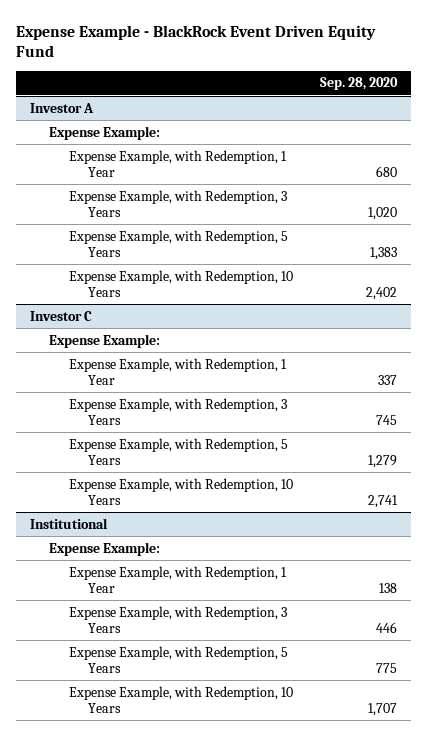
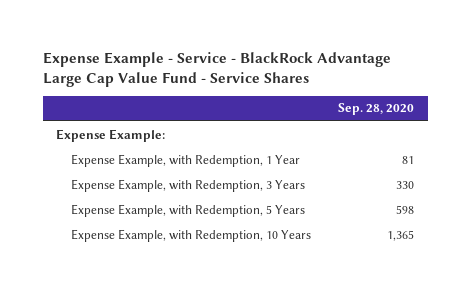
- Expense Example - BlackRock Event Driven Equity Fund
+ Expense Example - Service - BlackRock Advantage Large Cap Value Fund - Service Shares
- Investor A
- Expense Example, with Redemption, 1 Year | 680
- Expense Example, with Redemption, 3 Years | 1,020
- Expense Example, with Redemption, 5 Years | 1,383
- Expense Example, with Redemption, 10 Years | 2,402
- Investor C
- Expense Example:
- Expense Example, with Redemption, 1 Year | 337
- Expense Example, with Redemption, 3 Years | 745
- Expense Example, with Redemption, 5 Years | 1,279
- Expense Example, with Redemption, 10 Years | 2,741
- Institutional
- Expense Example:
- Expense Example, with Redemption, 1 Year | 138
- Expense Example, with Redemption, 3 Years | 446
- Expense Example, with Redemption, 5 Years | 775
- Expense Example, with Redemption, 10 Years | 1,707
+ Expense Example, with Redemption, 1 Year | 81
+ Expense Example, with Redemption, 3 Years | 330
+ Expense Example, with Redemption, 5 Years | 598
+ Expense Example, with Redemption, 10 Years | 1,365

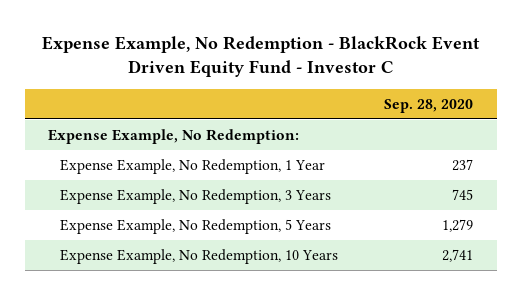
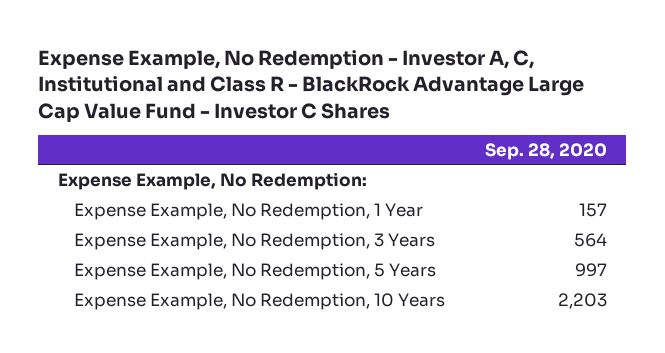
- Expense Example, No Redemption - BlackRock Event Driven Equity Fund - Investor C
+ Expense Example, No Redemption - Investor A, C, Institutional and Class R - BlackRock Advantage Large Cap Value Fund - Investor C Shares
- Expense Example, No Redemption, 1 Year | 237
- Expense Example, No Redemption, 3 Years | 745
- Expense Example, No Redemption, 5 Years | 1,279
- Expense Example, No Redemption, 10 Years | 2,741
+ Expense Example, No Redemption, 1 Year | 157
+ Expense Example, No Redemption, 3 Years | 564
+ Expense Example, No Redemption, 5 Years | 997
+ Expense Example, No Redemption, 10 Years | 2,203

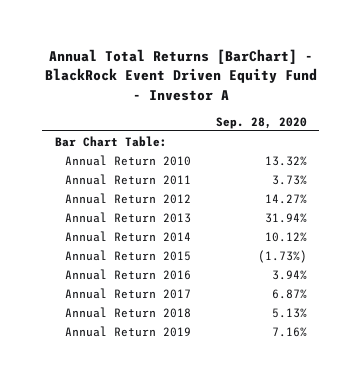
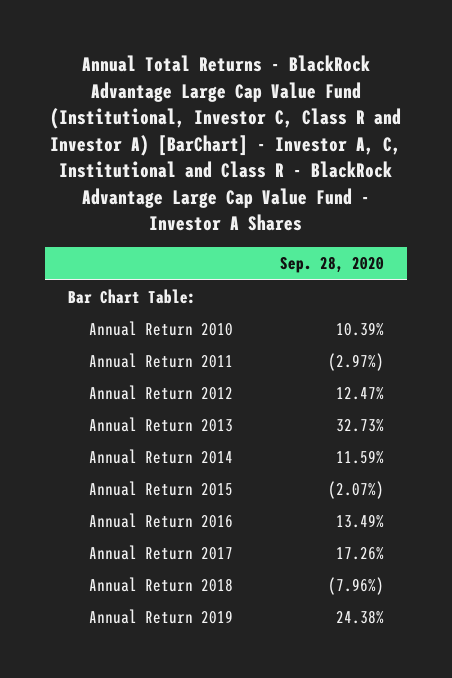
- Annual Total Returns [BarChart] - BlackRock Event Driven Equity Fund - Investor A
+ Annual Total Returns - BlackRock Advantage Large Cap Value Fund (Institutional, Investor C, Class R and Investor A) [BarChart] - Investor A, C, Institutional and Class R - BlackRock Advantage Large Cap Value Fund - Investor A Shares
- Annual Return 2010 | 13.32%
- Annual Return 2011 | 3.73%
- Annual Return 2012 | 14.27%
- Annual Return 2013 | 31.94%
- Annual Return 2014 | 10.12%
- Annual Return 2015 | (1.73%)
- Annual Return 2016 | 3.94%
- Annual Return 2017 | 6.87%
- Annual Return 2018 | 5.13%
- Annual Return 2019 | 7.16%
+ Annual Return 2010 | 10.39%
+ Annual Return 2011 | (2.97%)
+ Annual Return 2012 | 12.47%
+ Annual Return 2013 | 32.73%
+ Annual Return 2014 | 11.59%
+ Annual Return 2015 | (2.07%)
+ Annual Return 2016 | 13.49%
+ Annual Return 2017 | 17.26%
+ Annual Return 2018 | (7.96%)
+ Annual Return 2019 | 24.38%

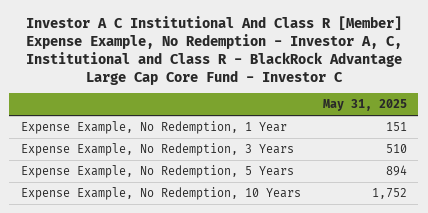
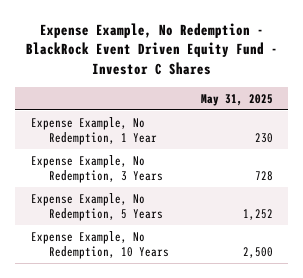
- Investor A C Institutional And Class R [Member] Expense Example, No Redemption - Investor A, C, Institutional and Class R - BlackRock Advantage Large Cap Core Fund - Investor C
+ Expense Example, No Redemption - BlackRock Event Driven Equity Fund - Investor C Shares
- Expense Example, No Redemption, 1 Year | 151
- Expense Example, No Redemption, 3 Years | 510
- Expense Example, No Redemption, 5 Years | 894
- Expense Example, No Redemption, 10 Years | 1,752
+ Expense Example, No Redemption, 1 Year | 230
+ Expense Example, No Redemption, 3 Years | 728
+ Expense Example, No Redemption, 5 Years | 1,252
+ Expense Example, No Redemption, 10 Years | 2,500

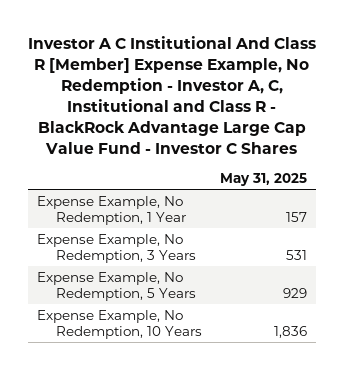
- Expense Example, No Redemption - BlackRock Event Driven Equity Fund - Investor C Shares
+ Investor A C Institutional And Class R [Member] Expense Example, No Redemption - Investor A, C, Institutional and Class R - BlackRock Advantage Large Cap Value Fund - Investor C Shares
- Expense Example, No Redemption, 1 Year | 230
- Expense Example, No Redemption, 3 Years | 728
- Expense Example, No Redemption, 5 Years | 1,252
- Expense Example, No Redemption, 10 Years | 2,500
+ Expense Example, No Redemption, 1 Year | 157
+ Expense Example, No Redemption, 3 Years | 531
+ Expense Example, No Redemption, 5 Years | 929
+ Expense Example, No Redemption, 10 Years | 1,836

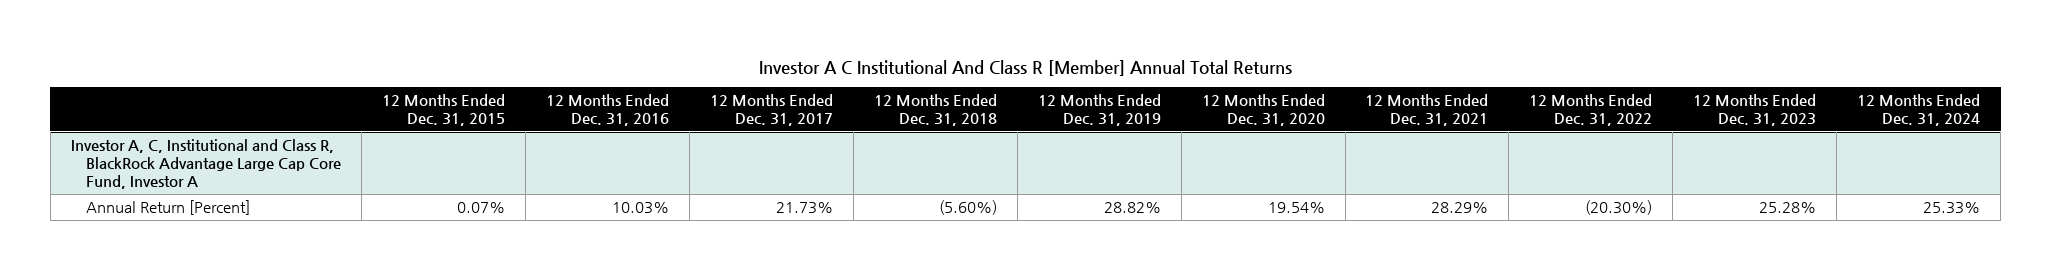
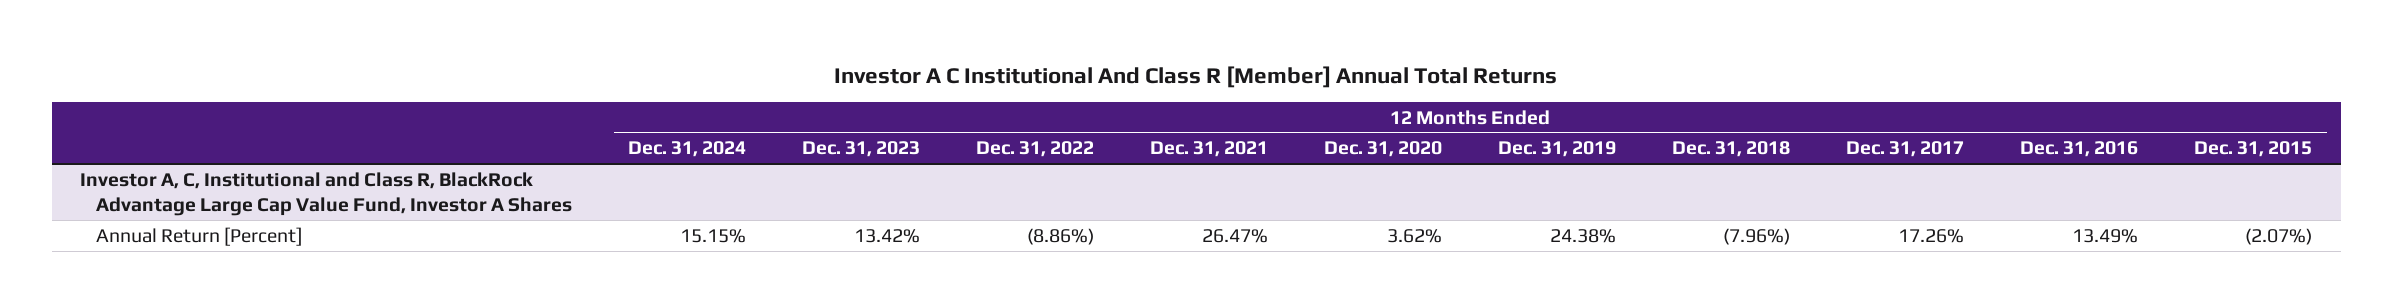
- | 12 Months Ended Dec. 31, 2015 | 12 Months Ended Dec. 31, 2016 | 12 Months Ended Dec. 31, 2017 | 12 Months Ended Dec. 31, 2018 | 12 Months Ended Dec. 31, 2019 | 12 Months Ended Dec. 31, 2020 | 12 Months Ended Dec. 31, 2021 | 12 Months Ended Dec. 31, 2022 | 12 Months Ended Dec. 31, 2023 | 12 Months Ended Dec. 31, 2024
+ | 12 Months Ended Dec. 31, 2024 | 12 Months Ended Dec. 31, 2023 | 12 Months Ended Dec. 31, 2022 | 12 Months Ended Dec. 31, 2021 | 12 Months Ended Dec. 31, 2020 | 12 Months Ended Dec. 31, 2019 | 12 Months Ended Dec. 31, 2018 | 12 Months Ended Dec. 31, 2017 | 12 Months Ended Dec. 31, 2016 | 12 Months Ended Dec. 31, 2015
- Investor A, C, Institutional and Class R, BlackRock Advantage Large Cap Core Fund, Investor A
- Annual Return [Percent] | 0.07% | 10.03% | 21.73% | (5.60%) | 28.82% | 19.54% | 28.29% | (20.30%) | 25.28% | 25.33%
+ Investor A, C, Institutional and Class R, BlackRock Advantage Large Cap Value Fund, Investor A Shares
+ Annual Return [Percent] | 15.15% | 13.42% | (8.86%) | 26.47% | 3.62% | 24.38% | (7.96%) | 17.26% | 13.49% | (2.07%)

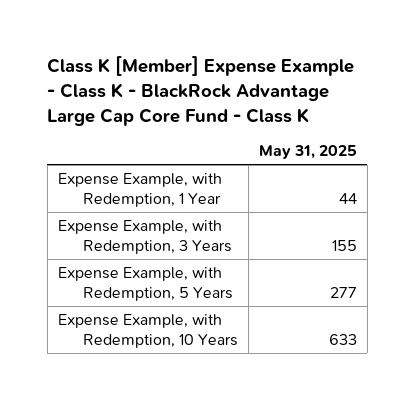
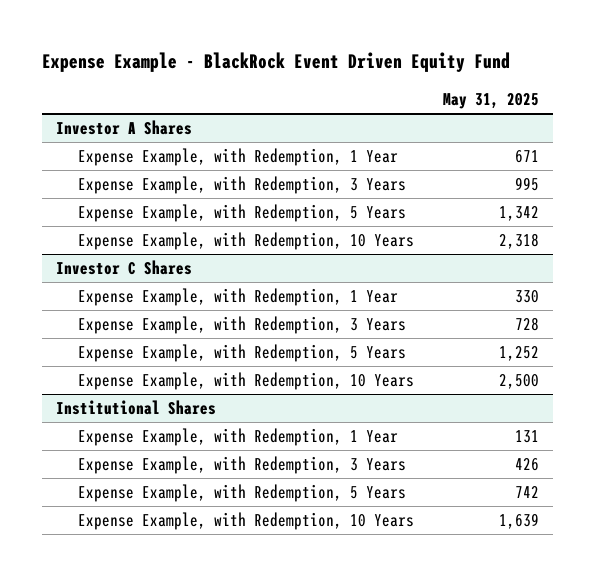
- Class K [Member] Expense Example - Class K - BlackRock Advantage Large Cap Core Fund - Class K
+ Expense Example - BlackRock Event Driven Equity Fund
- Expense Example, with Redemption, 1 Year | 44
- Expense Example, with Redemption, 3 Years | 155
- Expense Example, with Redemption, 5 Years | 277
- Expense Example, with Redemption, 10 Years | 633
+ Investor A Shares
+ Expense Example, with Redemption, 1 Year | 671
+ Expense Example, with Redemption, 3 Years | 995
+ Expense Example, with Redemption, 5 Years | 1,342
+ Expense Example, with Redemption, 10 Years | 2,318
+ Investor C Shares
+ Expense Example, with Redemption, 1 Year | 330
+ Expense Example, with Redemption, 3 Years | 728
+ Expense Example, with Redemption, 5 Years | 1,252
+ Expense Example, with Redemption, 10 Years | 2,500
+ Institutional Shares
+ Expense Example, with Redemption, 1 Year | 131
+ Expense Example, with Redemption, 3 Years | 426
+ Expense Example, with Redemption, 5 Years | 742
+ Expense Example, with Redemption, 10 Years | 1,639

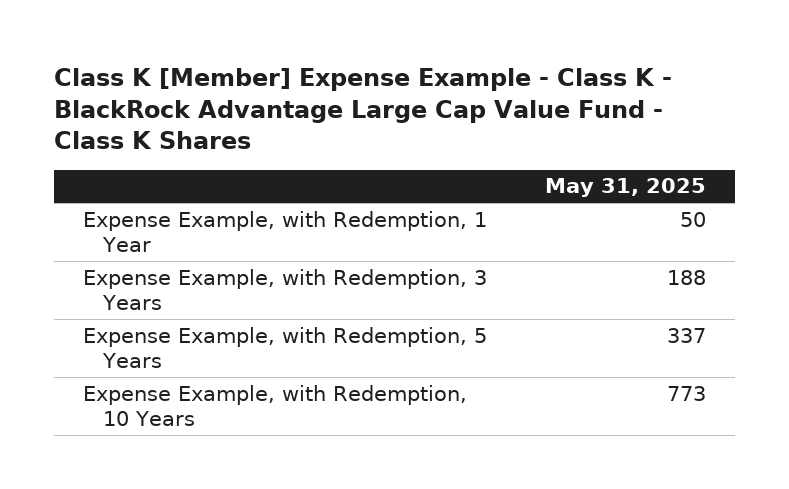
- Expense Example - BlackRock Event Driven Equity Fund
+ Class K [Member] Expense Example - Class K - BlackRock Advantage Large Cap Value Fund - Class K Shares
- Investor A Shares
- Expense Example, with Redemption, 1 Year | 671
- Expense Example, with Redemption, 3 Years | 995
- Expense Example, with Redemption, 5 Years | 1,342
- Expense Example, with Redemption, 10 Years | 2,318
- Investor C Shares
- Expense Example, with Redemption, 1 Year | 330
- Expense Example, with Redemption, 3 Years | 728
- Expense Example, with Redemption, 5 Years | 1,252
- Expense Example, with Redemption, 10 Years | 2,500
- Institutional Shares
- Expense Example, with Redemption, 1 Year | 131
- Expense Example, with Redemption, 3 Years | 426
- Expense Example, with Redemption, 5 Years | 742
- Expense Example, with Redemption, 10 Years | 1,639
+ Expense Example, with Redemption, 1 Year | 50
+ Expense Example, with Redemption, 3 Years | 188
+ Expense Example, with Redemption, 5 Years | 337
+ Expense Example, with Redemption, 10 Years | 773

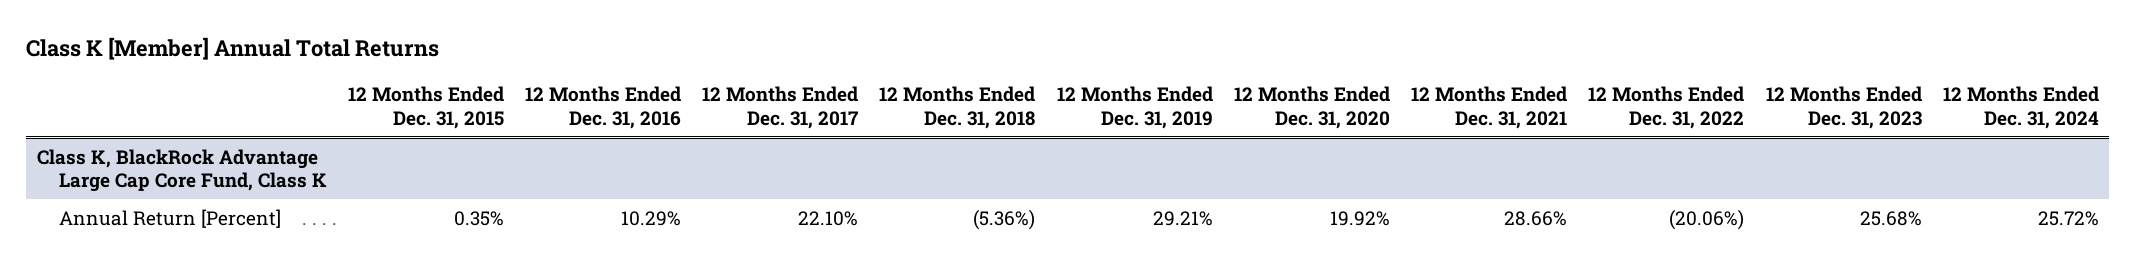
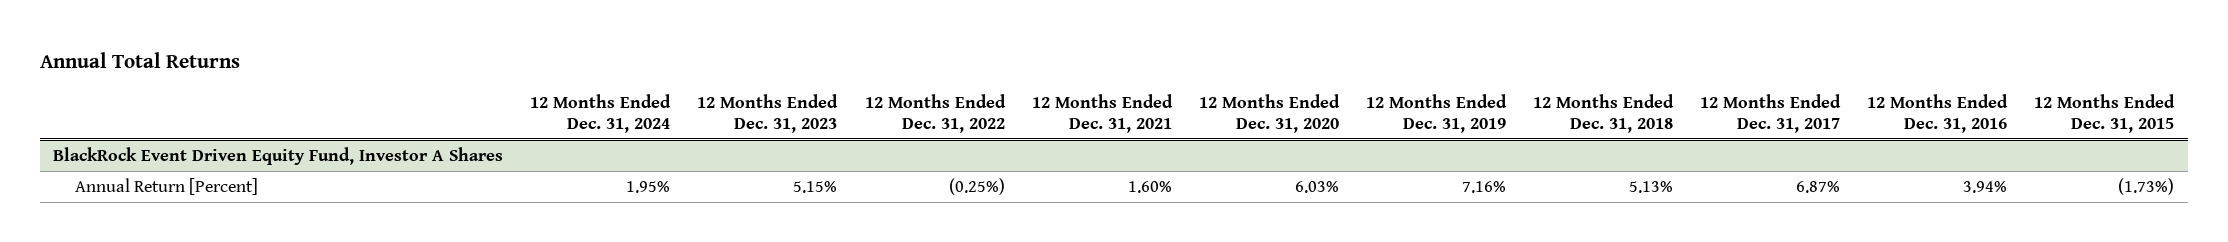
- Class K [Member] Annual Total Returns
+ Annual Total Returns
- | 12 Months Ended Dec. 31, 2015 | 12 Months Ended Dec. 31, 2016 | 12 Months Ended Dec. 31, 2017 | 12 Months Ended Dec. 31, 2018 | 12 Months Ended Dec. 31, 2019 | 12 Months Ended Dec. 31, 2020 | 12 Months Ended Dec. 31, 2021 | 12 Months Ended Dec. 31, 2022 | 12 Months Ended Dec. 31, 2023 | 12 Months Ended Dec. 31, 2024
+ | 12 Months Ended Dec. 31, 2024 | 12 Months Ended Dec. 31, 2023 | 12 Months Ended Dec. 31, 2022 | 12 Months Ended Dec. 31, 2021 | 12 Months Ended Dec. 31, 2020 | 12 Months Ended Dec. 31, 2019 | 12 Months Ended Dec. 31, 2018 | 12 Months Ended Dec. 31, 2017 | 12 Months Ended Dec. 31, 2016 | 12 Months Ended Dec. 31, 2015
- Class K, BlackRock Advantage Large Cap Core Fund, Class K
- Annual Return [Percent] | 0.35% | 10.29% | 22.10% | (5.36%) | 29.21% | 19.92% | 28.66% | (20.06%) | 25.68% | 25.72%
+ BlackRock Event Driven Equity Fund, Investor A Shares
+ Annual Return [Percent] | 1.95% | 5.15% | (0.25%) | 1.60% | 6.03% | 7.16% | 5.13% | 6.87% | 3.94% | (1.73%)

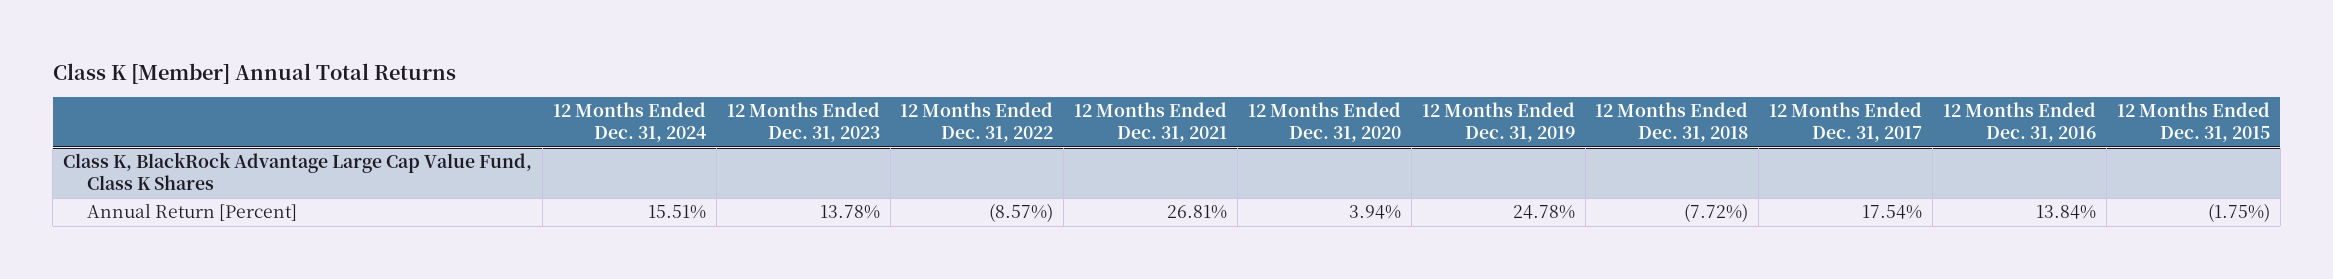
- Annual Total Returns
+ Class K [Member] Annual Total Returns
- BlackRock Event Driven Equity Fund, Investor A Shares
- Annual Return [Percent] | 1.95% | 5.15% | (0.25%) | 1.60% | 6.03% | 7.16% | 5.13% | 6.87% | 3.94% | (1.73%)
+ Class K, BlackRock Advantage Large Cap Value Fund, Class K Shares
+ Annual Return [Percent] | 15.51% | 13.78% | (8.57%) | 26.81% | 3.94% | 24.78% | (7.72%) | 17.54% | 13.84% | (1.75%)

